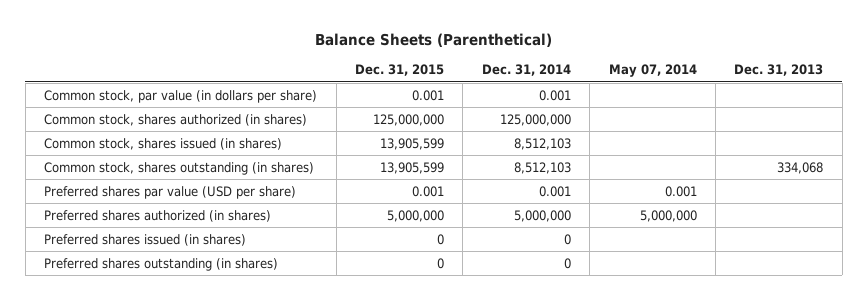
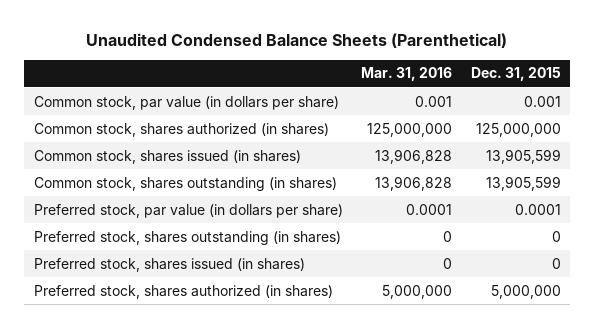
- Balance Sheets (Parenthetical)
+ Unaudited Condensed Balance Sheets (Parenthetical)
- | Dec. 31, 2015 | Dec. 31, 2014 | May 07, 2014 | Dec. 31, 2013
+ | Mar. 31, 2016 | Dec. 31, 2015
- Preferred shares par value (USD per share) | 0.001 | 0.001 | 0.001 |
- Preferred shares authorized (in shares) | 5,000,000 | 5,000,000 | 5,000,000 |
- Preferred shares issued (in shares) | 0 | 0 | |
- Preferred shares outstanding (in shares) | 0 | 0 | |
+ Preferred stock, par value (in dollars per share) | 0.0001 | 0.0001
+ Preferred stock, shares outstanding (in shares) | 0 | 0
+ Preferred stock, shares issued (in shares) | 0 | 0
+ Preferred stock, shares authorized (in shares) | 5,000,000 | 5,000,000

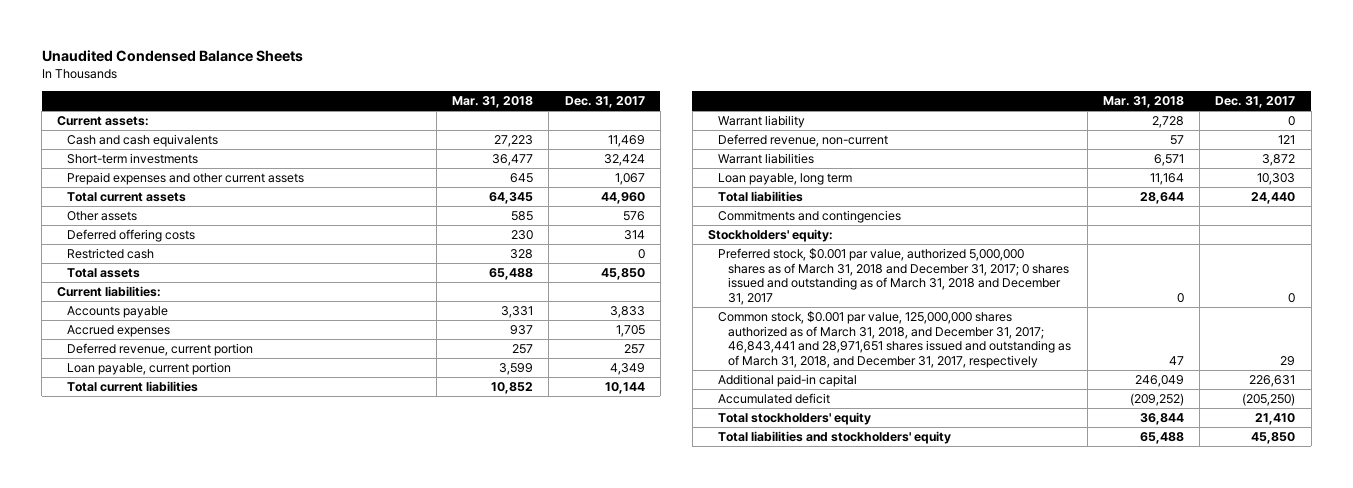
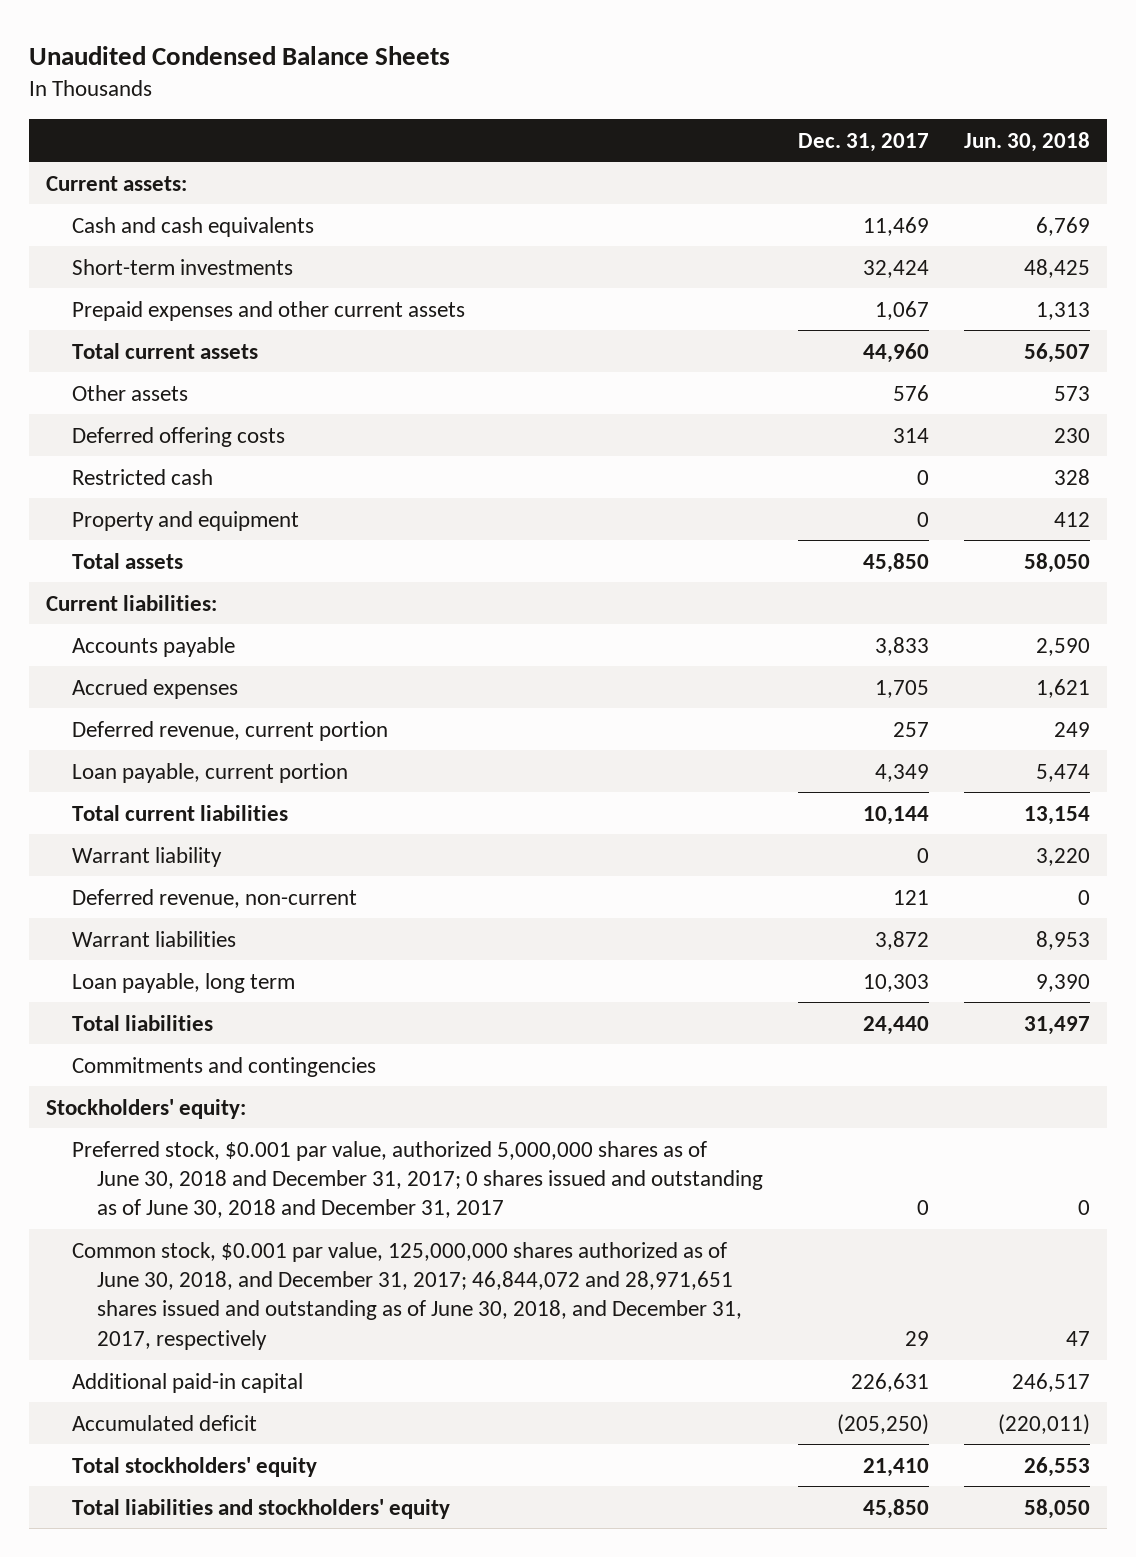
- | Mar. 31, 2018 | Dec. 31, 2017
+ | Dec. 31, 2017 | Jun. 30, 2018
+ Property and equipment | 0 | 412
- Preferred stock, $0.001 par value, authorized 5,000,000 shares as of March 31, 2018 and December 31, 2017; 0 shares issued and outstanding as of March 31, 2018 and December 31, 2017 | 0 | 0
- Common stock, $0.001 par value, 125,000,000 shares authorized as of March 31, 2018, and December 31, 2017; 46,843,441 and 28,971,651 shares issued and outstanding as of March 31, 2018, and December 31, 2017, respectively | 47 | 29
+ Preferred stock, $0.001 par value, authorized 5,000,000 shares as of June 30, 2018 and December 31, 2017; 0 shares issued and outstanding as of June 30, 2018 and December 31, 2017 | 0 | 0
+ Common stock, $0.001 par value, 125,000,000 shares authorized as of June 30, 2018, and December 31, 2017; 46,844,072 and 28,971,651 shares issued and outstanding as of June 30, 2018, and December 31, 2017, respectively | 29 | 47

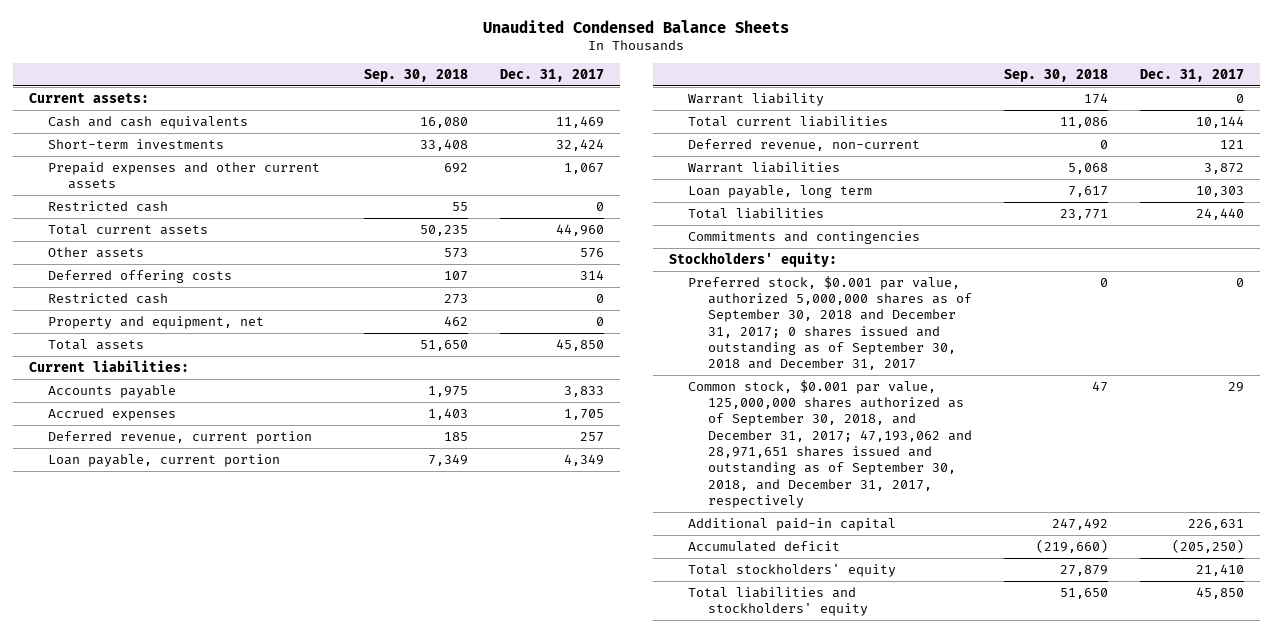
- | Dec. 31, 2017 | Jun. 30, 2018
+ | Sep. 30, 2018 | Dec. 31, 2017
+ Restricted cash | 55 | 0
- Property and equipment | 0 | 412
+ Property and equipment, net | 462 | 0
moved down: Total current liabilities | 11,086 | 10,144
- Preferred stock, $0.001 par value, authorized 5,000,000 shares as of June 30, 2018 and December 31, 2017; 0 shares issued and outstanding as of June 30, 2018 and December 31, 2017 | 0 | 0
- Common stock, $0.001 par value, 125,000,000 shares authorized as of June 30, 2018, and December 31, 2017; 46,844,072 and 28,971,651 shares issued and outstanding as of June 30, 2018, and December 31, 2017, respectively | 29 | 47
+ Preferred stock, $0.001 par value, authorized 5,000,000 shares as of September 30, 2018 and December 31, 2017; 0 shares issued and outstanding as of September 30, 2018 and December 31, 2017 | 0 | 0
+ Common stock, $0.001 par value, 125,000,000 shares authorized as of September 30, 2018, and December 31, 2017; 47,193,062 and 28,971,651 shares issued and outstanding as of September 30, 2018, and December 31, 2017, respectively | 47 | 29

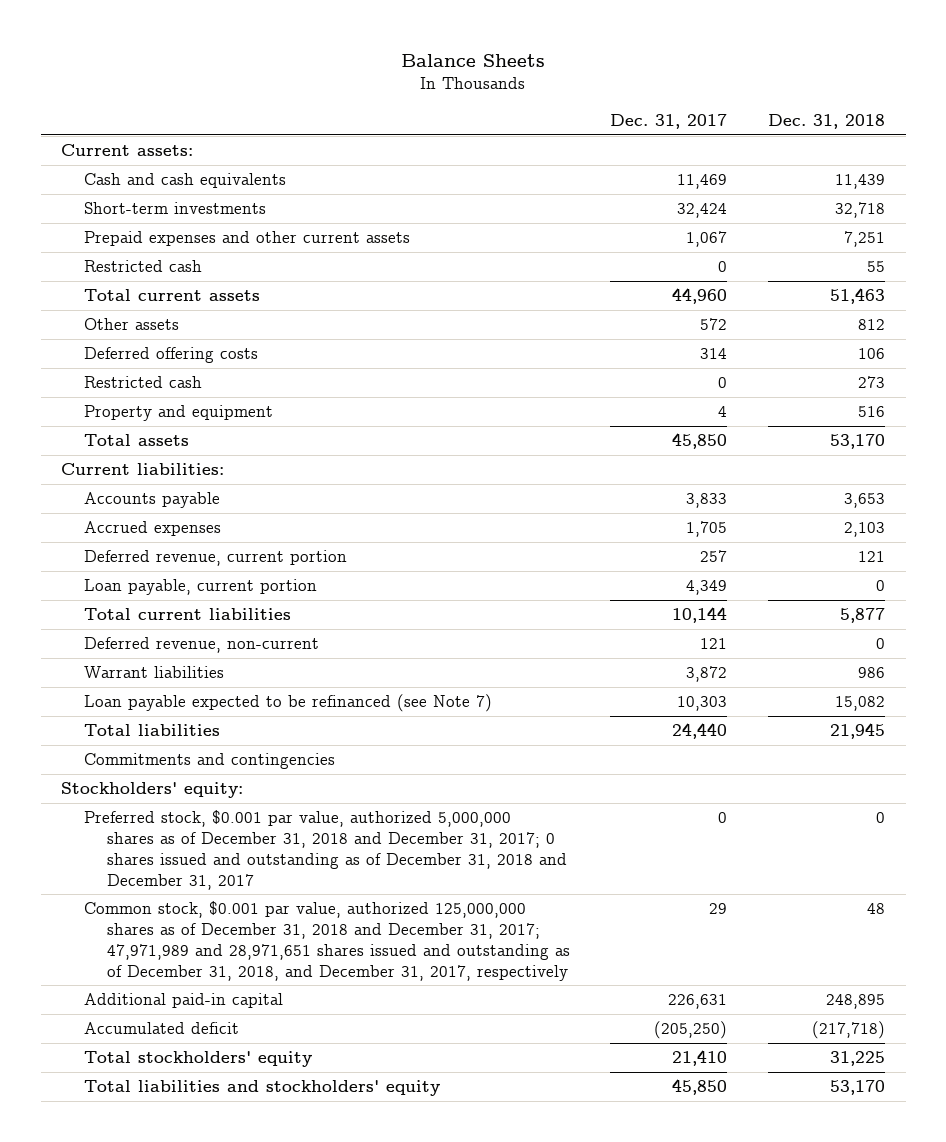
- Unaudited Condensed Balance Sheets
+ Balance Sheets
- | Sep. 30, 2018 | Dec. 31, 2017
+ | Dec. 31, 2017 | Dec. 31, 2018
- Other assets | 573 | 576
+ Other assets | 572 | 812
- Property and equipment, net | 462 | 0
+ Property and equipment | 4 | 516
- Warrant liability | 174 | 0
- Loan payable, long term | 7,617 | 10,303
+ Loan payable expected to be refinanced (see Note 7) | 10,303 | 15,082
- Preferred stock, $0.001 par value, authorized 5,000,000 shares as of September 30, 2018 and December 31, 2017; 0 shares issued and outstanding as of September 30, 2018 and December 31, 2017 | 0 | 0
- Common stock, $0.001 par value, 125,000,000 shares authorized as of September 30, 2018, and December 31, 2017; 47,193,062 and 28,971,651 shares issued and outstanding as of September 30, 2018, and December 31, 2017, respectively | 47 | 29
+ Preferred stock, $0.001 par value, authorized 5,000,000 shares as of December 31, 2018 and December 31, 2017; 0 shares issued and outstanding as of December 31, 2018 and December 31, 2017 | 0 | 0
+ Common stock, $0.001 par value, authorized 125,000,000 shares as of December 31, 2018 and December 31, 2017; 47,971,989 and 28,971,651 shares issued and outstanding as of December 31, 2018, and December 31, 2017, respectively | 29 | 48

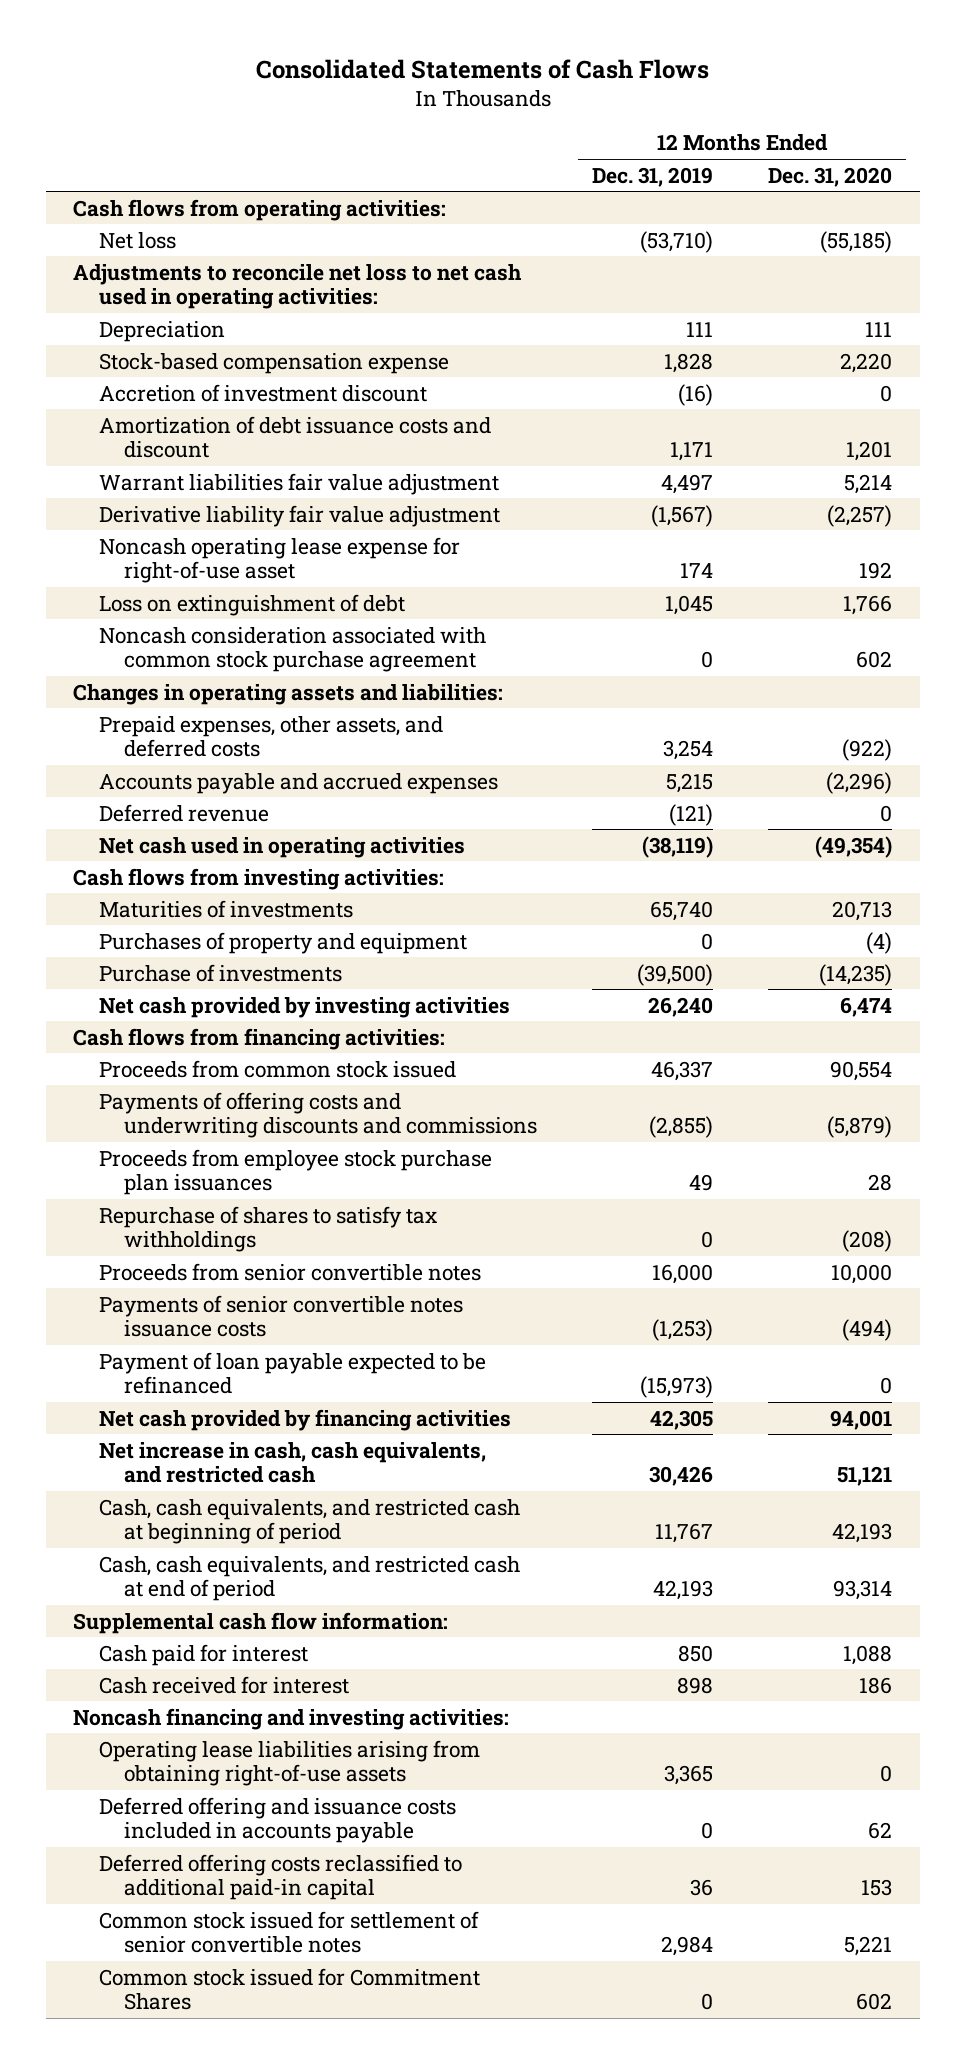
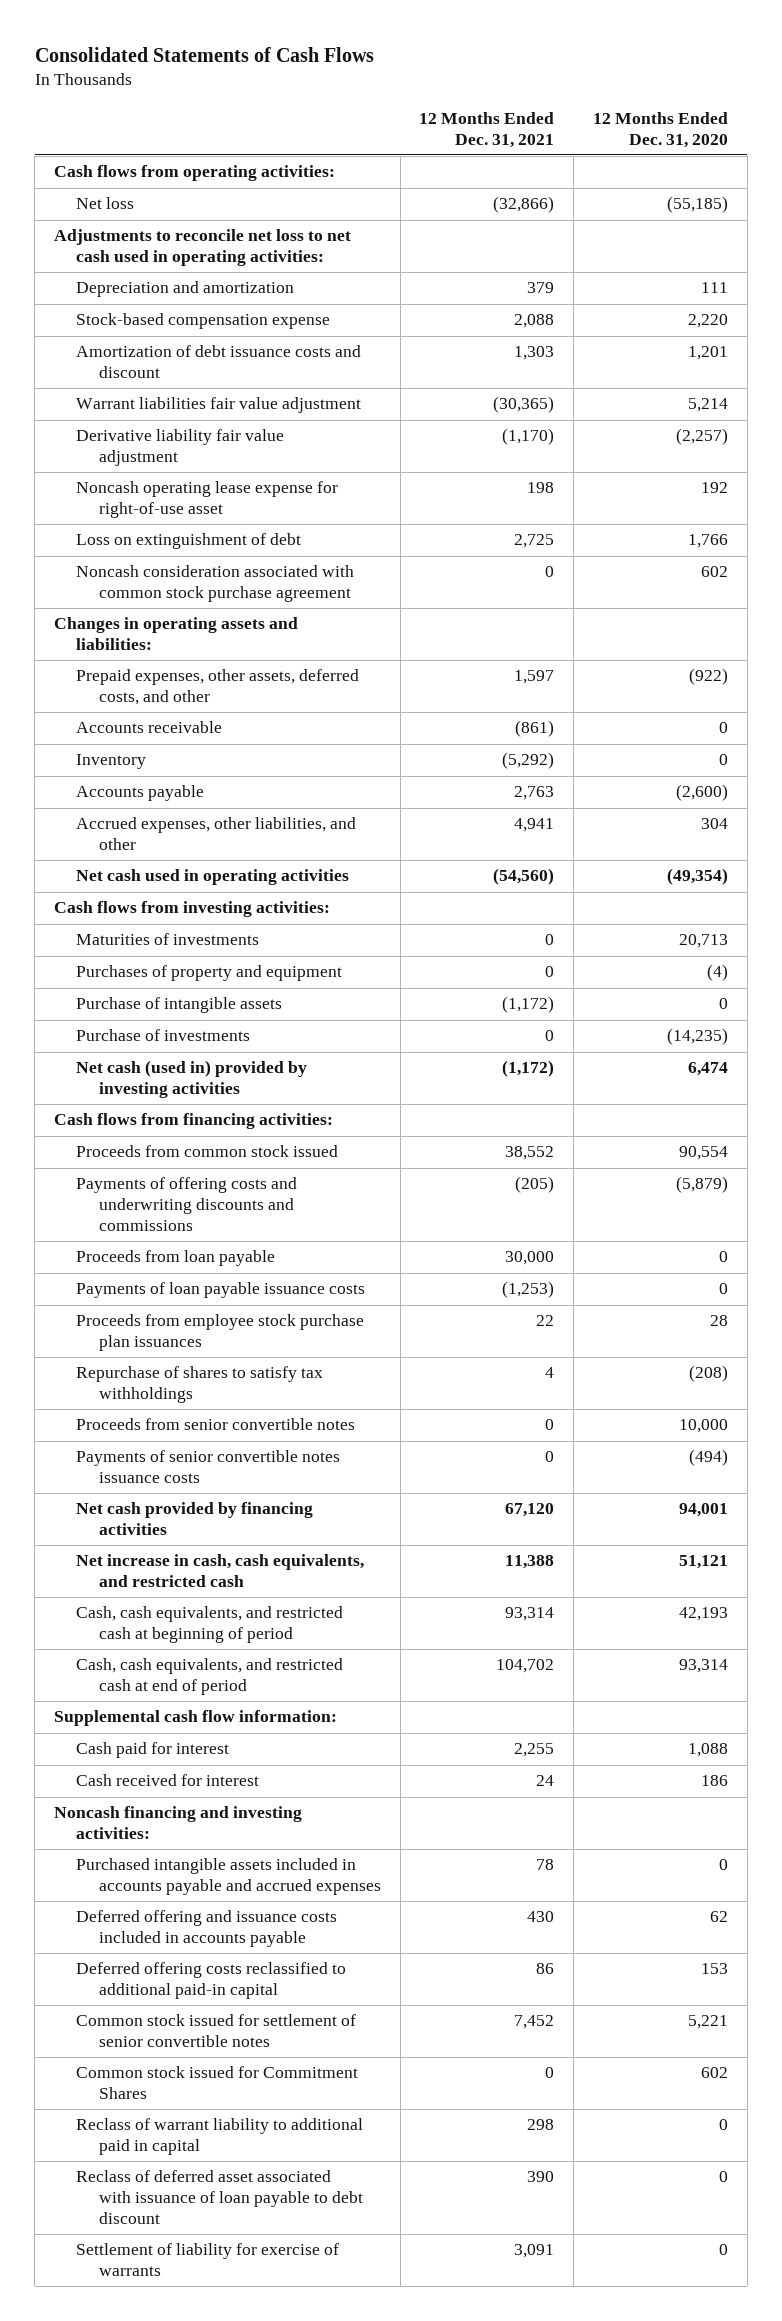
- | 12 Months Ended Dec. 31, 2019 | 12 Months Ended Dec. 31, 2020
+ | 12 Months Ended Dec. 31, 2021 | 12 Months Ended Dec. 31, 2020
- Depreciation | 111 | 111
+ Depreciation and amortization | 379 | 111
- Accretion of investment discount | (16) | 0
- Prepaid expenses, other assets, and deferred costs | 3,254 | (922)
- Accounts payable and accrued expenses | 5,215 | (2,296)
- Deferred revenue | (121) | 0
+ Prepaid expenses, other assets, deferred costs, and other | 1,597 | (922)
+ Accounts receivable | (861) | 0
+ Inventory | (5,292) | 0
+ Accounts payable | 2,763 | (2,600)
+ Accrued expenses, other liabilities, and other | 4,941 | 304
+ Purchase of intangible assets | (1,172) | 0
- Net cash provided by investing activities | 26,240 | 6,474
+ Net cash (used in) provided by investing activities | (1,172) | 6,474
+ Proceeds from loan payable | 30,000 | 0
+ Payments of loan payable issuance costs | (1,253) | 0
- Payment of loan payable expected to be refinanced | (15,973) | 0
- Operating lease liabilities arising from obtaining right-of-use assets | 3,365 | 0
+ Purchased intangible assets included in accounts payable and accrued expenses | 78 | 0
+ Reclass of warrant liability to additional paid in capital | 298 | 0
+ Reclass of deferred asset associated with issuance of loan payable to debt discount | 390 | 0
+ Settlement of liability for exercise of warrants | 3,091 | 0

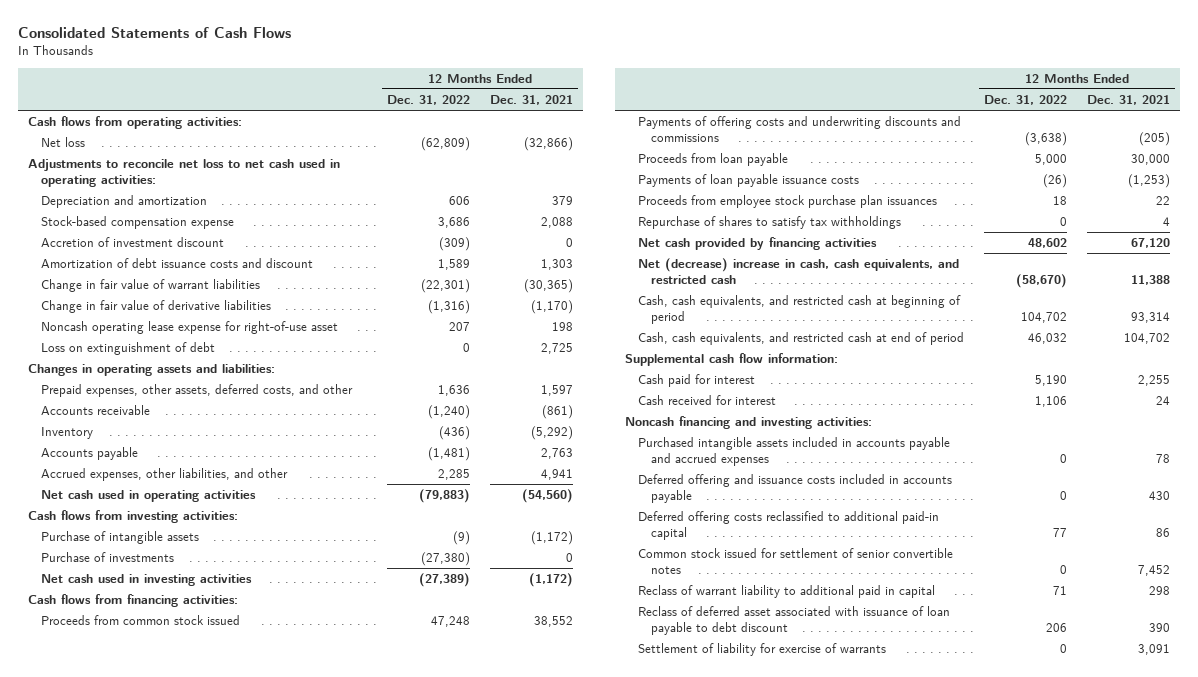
- | 12 Months Ended Dec. 31, 2021 | 12 Months Ended Dec. 31, 2020
+ | 12 Months Ended Dec. 31, 2022 | 12 Months Ended Dec. 31, 2021
+ Accretion of investment discount | (309) | 0
- Warrant liabilities fair value adjustment | (30,365) | 5,214
- Derivative liability fair value adjustment | (1,170) | (2,257)
+ Change in fair value of warrant liabilities | (22,301) | (30,365)
+ Change in fair value of derivative liabilities | (1,316) | (1,170)
- Noncash consideration associated with common stock purchase agreement | 0 | 602
- Maturities of investments | 0 | 20,713
- Purchases of property and equipment | 0 | (4)
- Net cash (used in) provided by investing activities | (1,172) | 6,474
+ Net cash used in investing activities | (27,389) | (1,172)
- Proceeds from senior convertible notes | 0 | 10,000
- Payments of senior convertible notes issuance costs | 0 | (494)
- Net increase in cash, cash equivalents, and restricted cash | 11,388 | 51,121
+ Net (decrease) increase in cash, cash equivalents, and restricted cash | (58,670) | 11,388
- Common stock issued for Commitment Shares | 0 | 602

